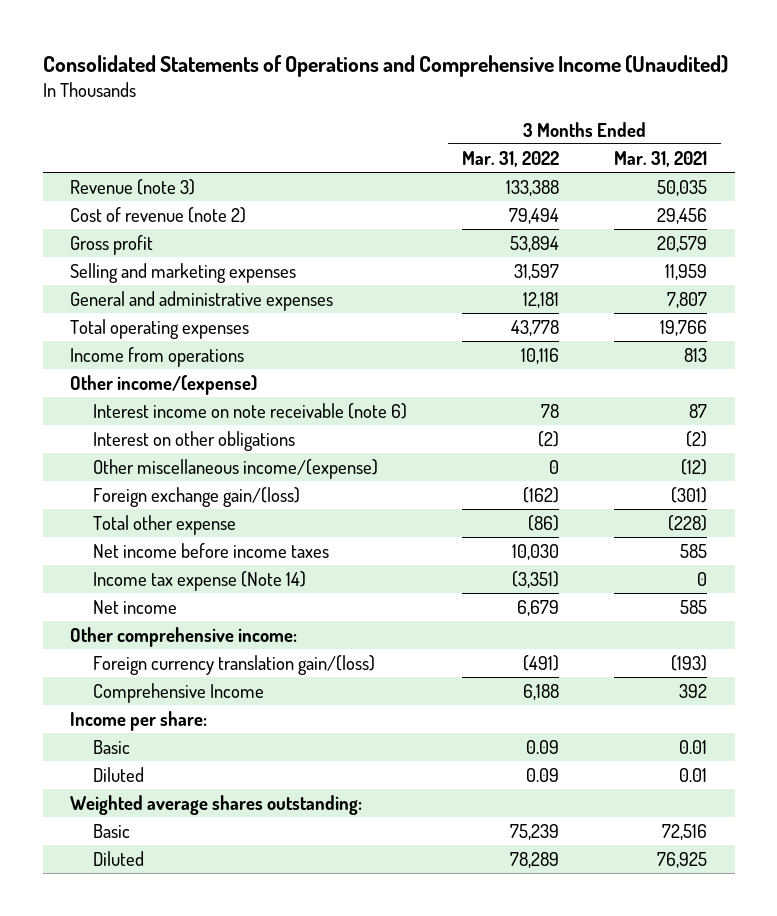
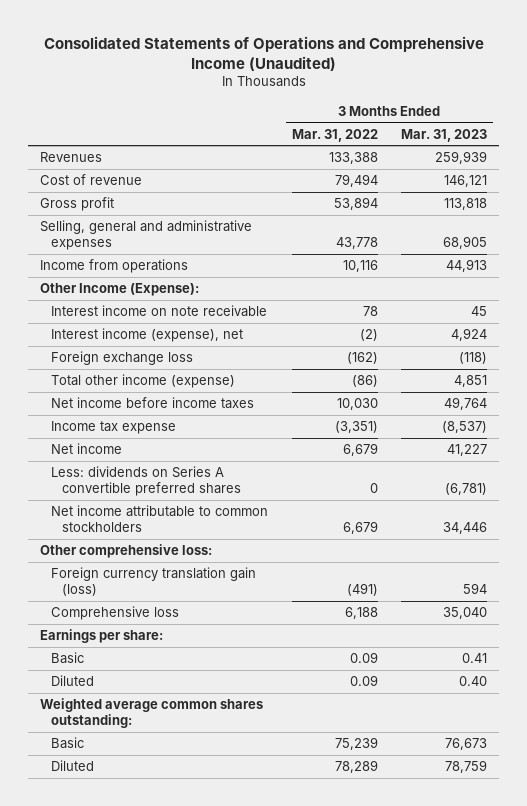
- | 3 Months Ended Mar. 31, 2022 | 3 Months Ended Mar. 31, 2021
+ | 3 Months Ended Mar. 31, 2022 | 3 Months Ended Mar. 31, 2023
- Revenue (note 3) | 133,388 | 50,035
- Cost of revenue (note 2) | 79,494 | 29,456
+ Revenues | 133,388 | 259,939
+ Cost of revenue | 79,494 | 146,121
- Selling and marketing expenses | 31,597 | 11,959
- General and administrative expenses | 12,181 | 7,807
- Total operating expenses | 43,778 | 19,766
+ Selling, general and administrative expenses | 43,778 | 68,905
- Other income/(expense)
- Interest income on note receivable (note 6) | 78 | 87
- Interest on other obligations | (2) | (2)
- Other miscellaneous income/(expense) | 0 | (12)
- Foreign exchange gain/(loss) | (162) | (301)
- Total other expense | (86) | (228)
+ Other Income (Expense):
+ Interest income on note receivable | 78 | 45
+ Interest income (expense), net | (2) | 4,924
+ Foreign exchange loss | (162) | (118)
+ Total other income (expense) | (86) | 4,851
- Income tax expense (Note 14) | (3,351) | 0
+ Income tax expense | (3,351) | (8,537)
- Other comprehensive income:
- Foreign currency translation gain/(loss) | (491) | (193)
- Comprehensive Income | 6,188 | 392
- Income per share:
+ Less: dividends on Series A convertible preferred shares | 0 | (6,781)
+ Net income attributable to common stockholders | 6,679 | 34,446
+ Other comprehensive loss:
+ Foreign currency translation gain (loss) | (491) | 594
+ Comprehensive loss | 6,188 | 35,040
+ Earnings per share:
- Weighted average shares outstanding:
+ Weighted average common shares outstanding:

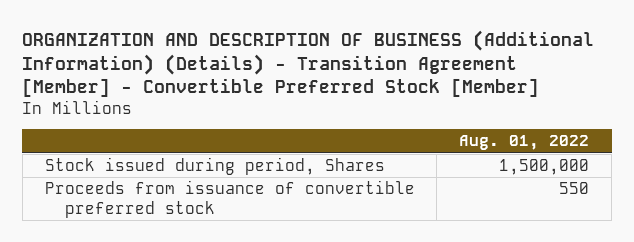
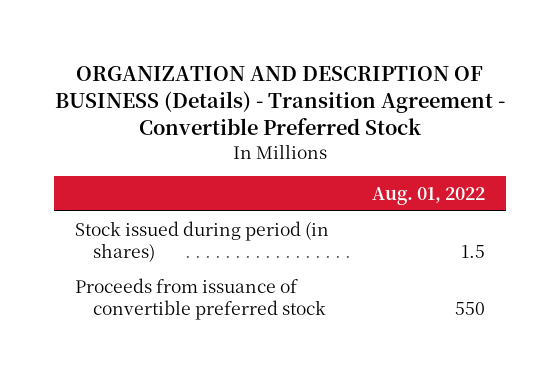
- ORGANIZATION AND DESCRIPTION OF BUSINESS (Additional Information) (Details) - Transition Agreement [Member] - Convertible Preferred Stock [Member]
+ ORGANIZATION AND DESCRIPTION OF BUSINESS (Details) - Transition Agreement - Convertible Preferred Stock
- Stock issued during period, Shares | 1,500,000
+ Stock issued during period (in shares) | 1.5

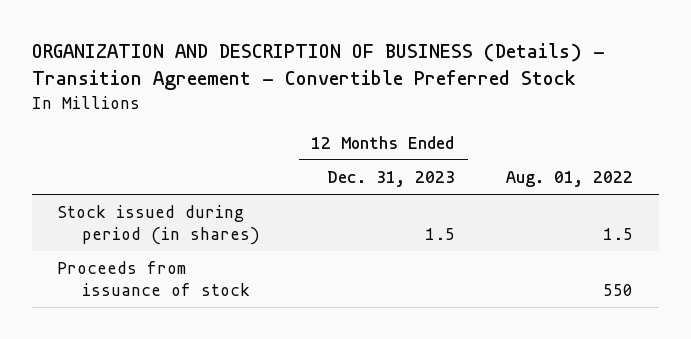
- | Aug. 01, 2022
+ | 12 Months Ended Dec. 31, 2023 | Aug. 01, 2022
- Proceeds from issuance of convertible preferred stock | 550
+ Proceeds from issuance of stock | | 550

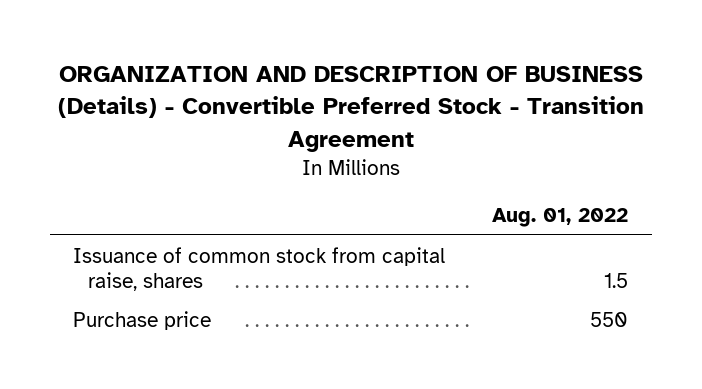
- ORGANIZATION AND DESCRIPTION OF BUSINESS (Details) - Transition Agreement - Convertible Preferred Stock
+ ORGANIZATION AND DESCRIPTION OF BUSINESS (Details) - Convertible Preferred Stock - Transition Agreement
- | 12 Months Ended Dec. 31, 2023 | Aug. 01, 2022
+ | Aug. 01, 2022
- Stock issued during period (in shares) | 1.5 | 1.5
- Proceeds from issuance of stock | | 550
+ Issuance of common stock from capital raise, shares | 1.5
+ Purchase price | 550

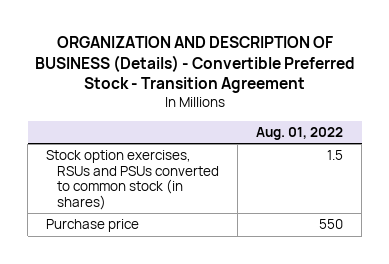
- Issuance of common stock from capital raise, shares | 1.5
+ Stock option exercises, RSUs and PSUs converted to common stock (in shares) | 1.5

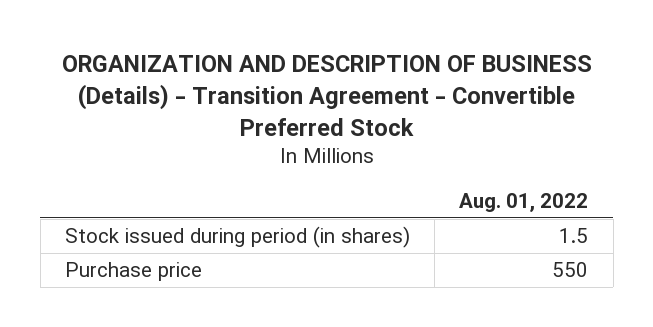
- ORGANIZATION AND DESCRIPTION OF BUSINESS (Details) - Convertible Preferred Stock - Transition Agreement
+ ORGANIZATION AND DESCRIPTION OF BUSINESS (Details) - Transition Agreement - Convertible Preferred Stock
- Stock option exercises, RSUs and PSUs converted to common stock (in shares) | 1.5
+ Stock issued during period (in shares) | 1.5

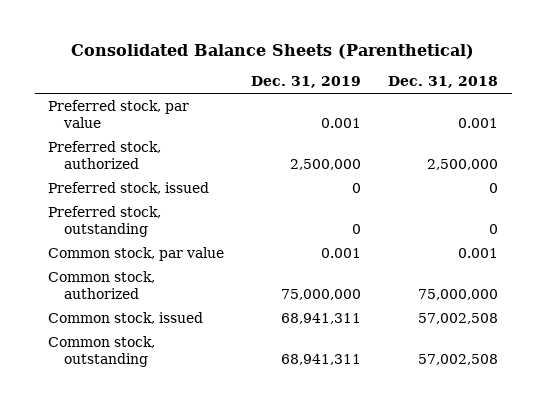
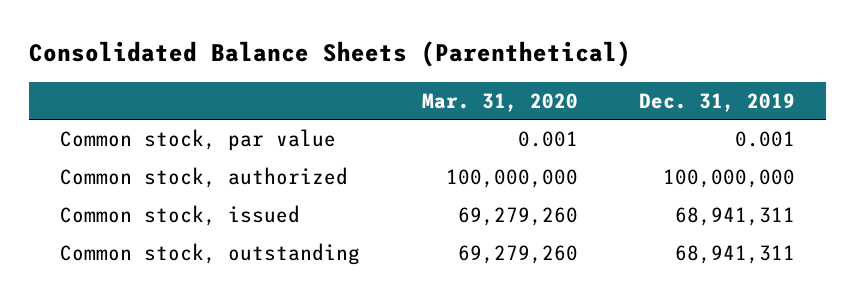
- | Dec. 31, 2019 | Dec. 31, 2018
+ | Mar. 31, 2020 | Dec. 31, 2019
- Preferred stock, par value | 0.001 | 0.001
- Preferred stock, authorized | 2,500,000 | 2,500,000
- Preferred stock, issued | 0 | 0
- Preferred stock, outstanding | 0 | 0
- Common stock, authorized | 75,000,000 | 75,000,000
+ Common stock, authorized | 100,000,000 | 100,000,000

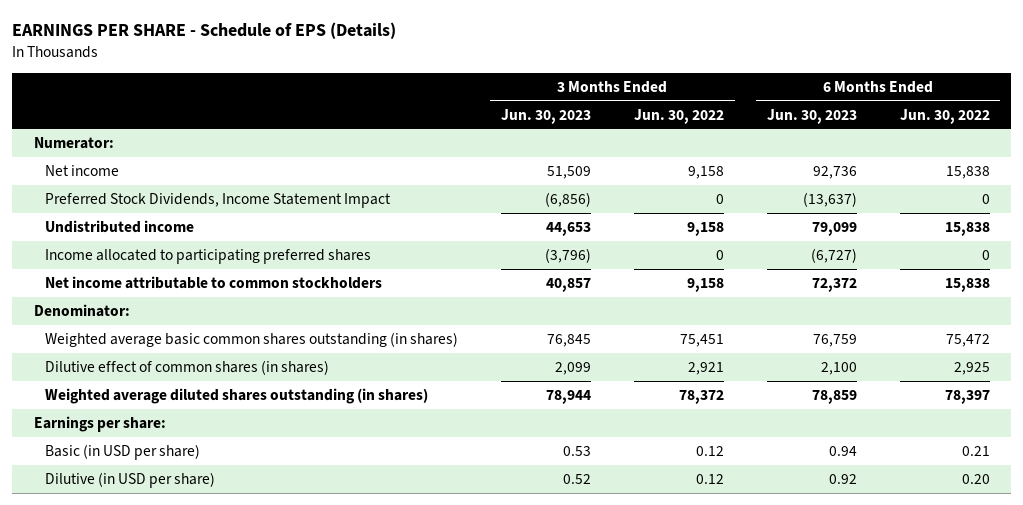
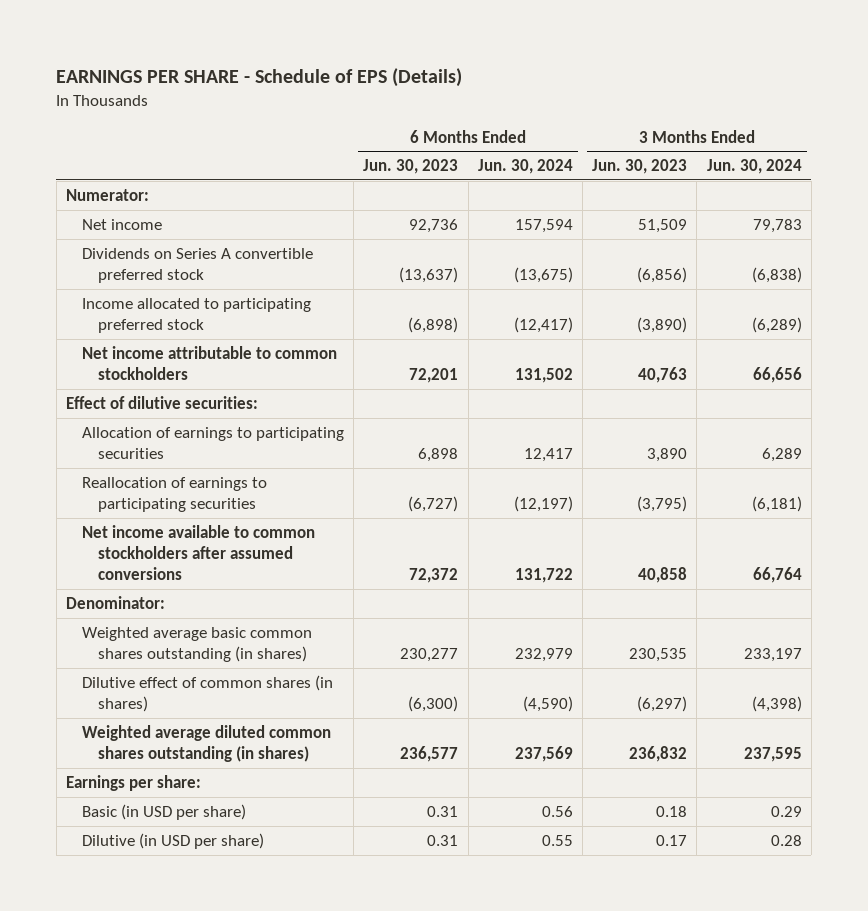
- | 3 Months Ended Jun. 30, 2023 | 3 Months Ended Jun. 30, 2022 | 6 Months Ended Jun. 30, 2023 | 6 Months Ended Jun. 30, 2022
+ | 6 Months Ended Jun. 30, 2023 | 6 Months Ended Jun. 30, 2024 | 3 Months Ended Jun. 30, 2023 | 3 Months Ended Jun. 30, 2024
- Preferred Stock Dividends, Income Statement Impact | (6,856) | 0 | (13,637) | 0
- Undistributed income | 44,653 | 9,158 | 79,099 | 15,838
- Income allocated to participating preferred shares | (3,796) | 0 | (6,727) | 0
- Net income attributable to common stockholders | 40,857 | 9,158 | 72,372 | 15,838
+ Dividends on Series A convertible preferred stock | (13,637) | (13,675) | (6,856) | (6,838)
+ Income allocated to participating preferred stock | (6,898) | (12,417) | (3,890) | (6,289)
+ Net income attributable to common stockholders | 72,201 | 131,502 | 40,763 | 66,656
+ Effect of dilutive securities:
+ Allocation of earnings to participating securities | 6,898 | 12,417 | 3,890 | 6,289
+ Reallocation of earnings to participating securities | (6,727) | (12,197) | (3,795) | (6,181)
+ Net income available to common stockholders after assumed conversions | 72,372 | 131,722 | 40,858 | 66,764
- Weighted average basic common shares outstanding (in shares) | 76,845 | 75,451 | 76,759 | 75,472
- Dilutive effect of common shares (in shares) | 2,099 | 2,921 | 2,100 | 2,925
- Weighted average diluted shares outstanding (in shares) | 78,944 | 78,372 | 78,859 | 78,397
+ Weighted average basic common shares outstanding (in shares) | 230,277 | 232,979 | 230,535 | 233,197
+ Dilutive effect of common shares (in shares) | (6,300) | (4,590) | (6,297) | (4,398)
+ Weighted average diluted common shares outstanding (in shares) | 236,577 | 237,569 | 236,832 | 237,595
- Basic (in USD per share) | 0.53 | 0.12 | 0.94 | 0.21
- Dilutive (in USD per share) | 0.52 | 0.12 | 0.92 | 0.20
+ Basic (in USD per share) | 0.31 | 0.56 | 0.18 | 0.29
+ Dilutive (in USD per share) | 0.31 | 0.55 | 0.17 | 0.28

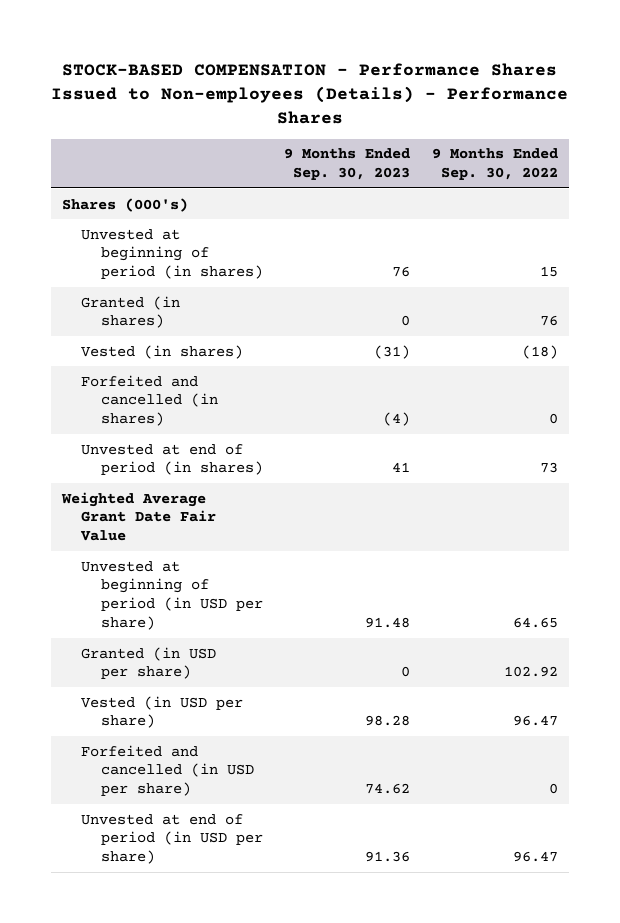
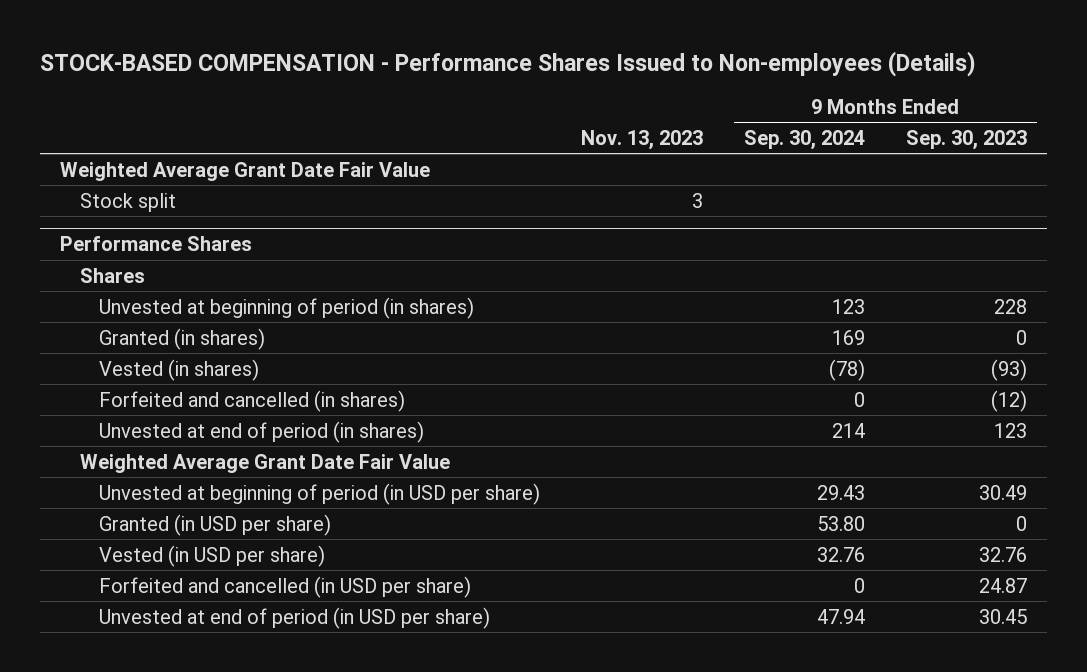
- STOCK-BASED COMPENSATION - Performance Shares Issued to Non-employees (Details) - Performance Shares
+ STOCK-BASED COMPENSATION - Performance Shares Issued to Non-employees (Details)
- | 9 Months Ended Sep. 30, 2023 | 9 Months Ended Sep. 30, 2022
+ | Nov. 13, 2023 | 9 Months Ended Sep. 30, 2024 | 9 Months Ended Sep. 30, 2023
- Shares (000's)
- Unvested at beginning of period (in shares) | 76 | 15
+ Weighted Average Grant Date Fair Value
+ Stock split | 3 | |
+ Performance Shares
+ Shares
+ Unvested at beginning of period (in shares) | | 123 | 228
- Vested (in shares) | (31) | (18)
- Forfeited and cancelled (in shares) | (4) | 0
- Unvested at end of period (in shares) | 41 | 73
+ Vested (in shares) | | (78) | (93)
+ Forfeited and cancelled (in shares) | | 0 | (12)
+ Unvested at end of period (in shares) | | 214 | 123
- Unvested at beginning of period (in USD per share) | 91.48 | 64.65
+ Unvested at beginning of period (in USD per share) | | 29.43 | 30.49
- Vested (in USD per share) | 98.28 | 96.47
- Forfeited and cancelled (in USD per share) | 74.62 | 0
- Unvested at end of period (in USD per share) | 91.36 | 96.47
+ Vested (in USD per share) | | 32.76 | 32.76
+ Forfeited and cancelled (in USD per share) | | 0 | 24.87
+ Unvested at end of period (in USD per share) | | 47.94 | 30.45

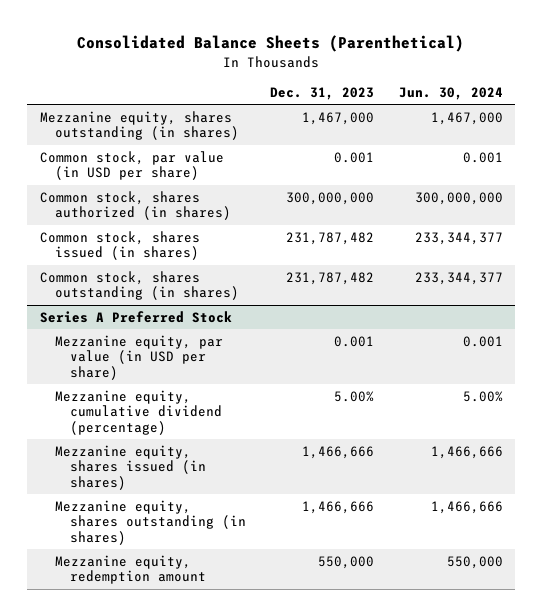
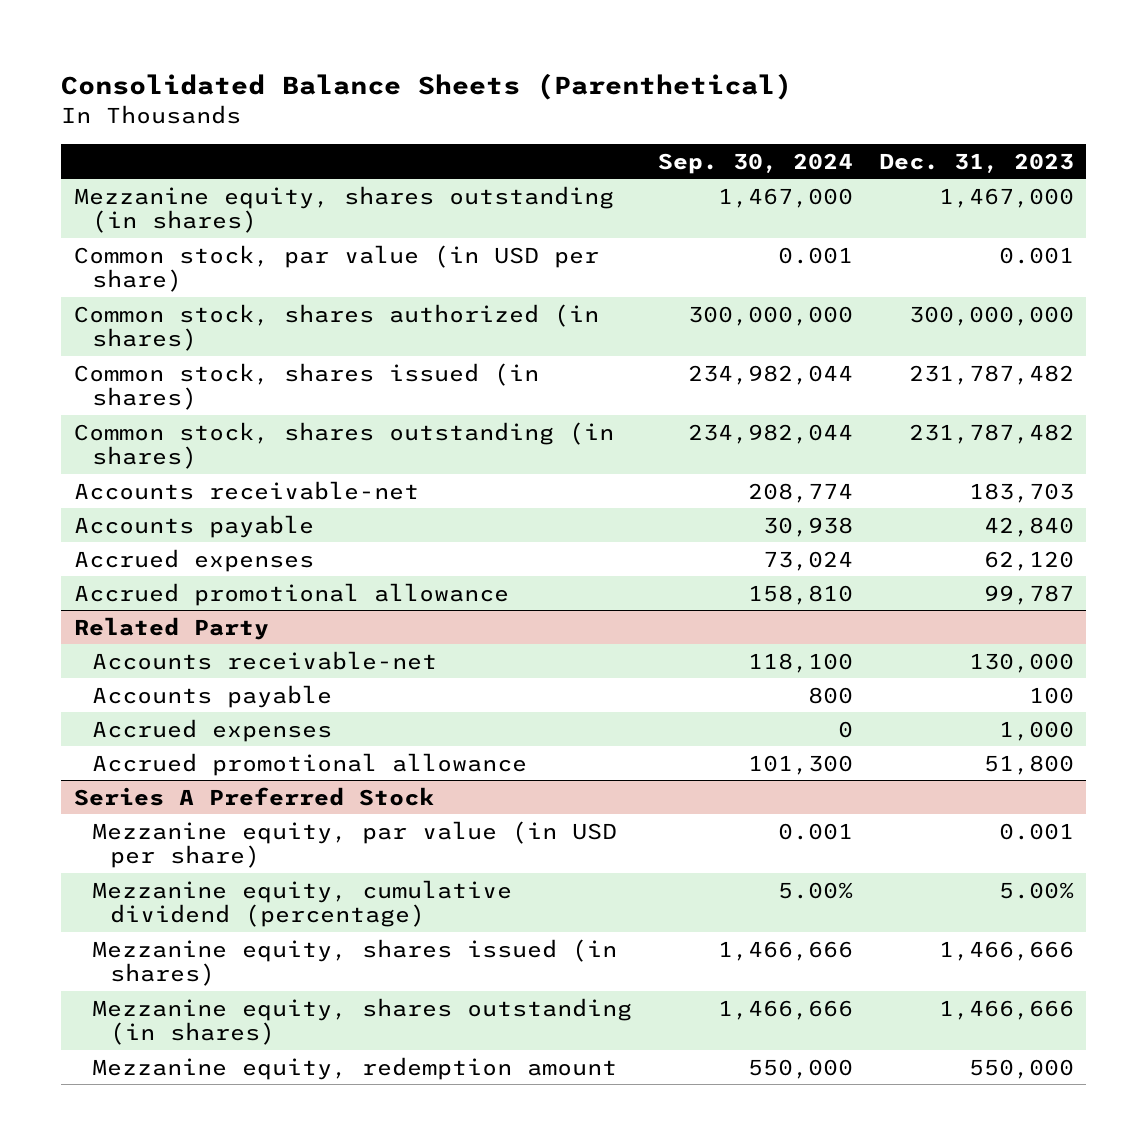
- | Dec. 31, 2023 | Jun. 30, 2024
+ | Sep. 30, 2024 | Dec. 31, 2023
+ Accounts receivable-net | 208,774 | 183,703
+ Accounts payable | 30,938 | 42,840
+ Accrued expenses | 73,024 | 62,120
+ Accrued promotional allowance | 158,810 | 99,787
+ Related Party
+ Accounts receivable-net | 118,100 | 130,000
+ Accounts payable | 800 | 100
+ Accrued expenses | 0 | 1,000
+ Accrued promotional allowance | 101,300 | 51,800

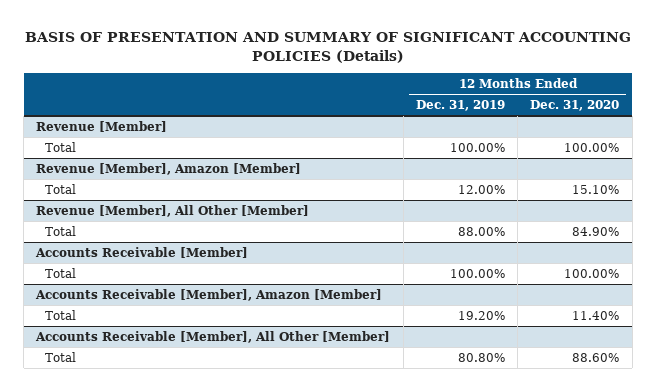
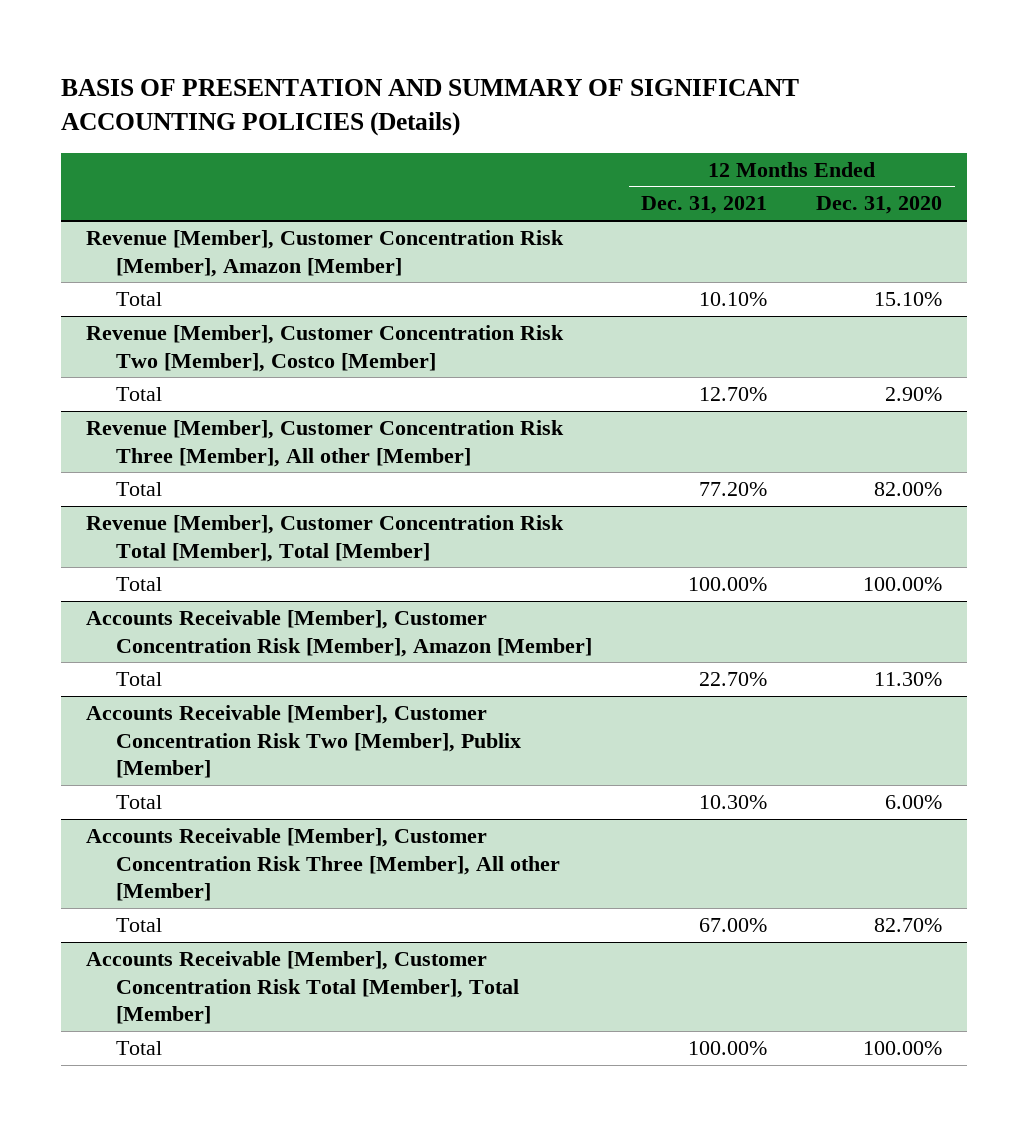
- | 12 Months Ended Dec. 31, 2019 | 12 Months Ended Dec. 31, 2020
+ | 12 Months Ended Dec. 31, 2021 | 12 Months Ended Dec. 31, 2020
- Revenue [Member]
- Total | 100.00% | 100.00%
- Revenue [Member], Amazon [Member]
+ Revenue [Member], Customer Concentration Risk [Member], Amazon [Member]
- Revenue [Member], All Other [Member]
- Total | 88.00% | 84.90%
- Accounts Receivable [Member]
+ Revenue [Member], Customer Concentration Risk Two [Member], Costco [Member]
+ Total | 12.70% | 2.90%
+ Revenue [Member], Customer Concentration Risk Three [Member], All other [Member]
+ Total | 77.20% | 82.00%
+ Revenue [Member], Customer Concentration Risk Total [Member], Total [Member]
- Accounts Receivable [Member], Amazon [Member]
- Total | 19.20% | 11.40%
- Accounts Receivable [Member], All Other [Member]
- Total | 80.80% | 88.60%
+ Accounts Receivable [Member], Customer Concentration Risk [Member], Amazon [Member]
+ Total | 22.70% | 11.30%
+ Accounts Receivable [Member], Customer Concentration Risk Two [Member], Publix [Member]
+ Total | 10.30% | 6.00%
+ Accounts Receivable [Member], Customer Concentration Risk Three [Member], All other [Member]
+ Total | 67.00% | 82.70%
+ Accounts Receivable [Member], Customer Concentration Risk Total [Member], Total [Member]
+ Total | 100.00% | 100.00%

